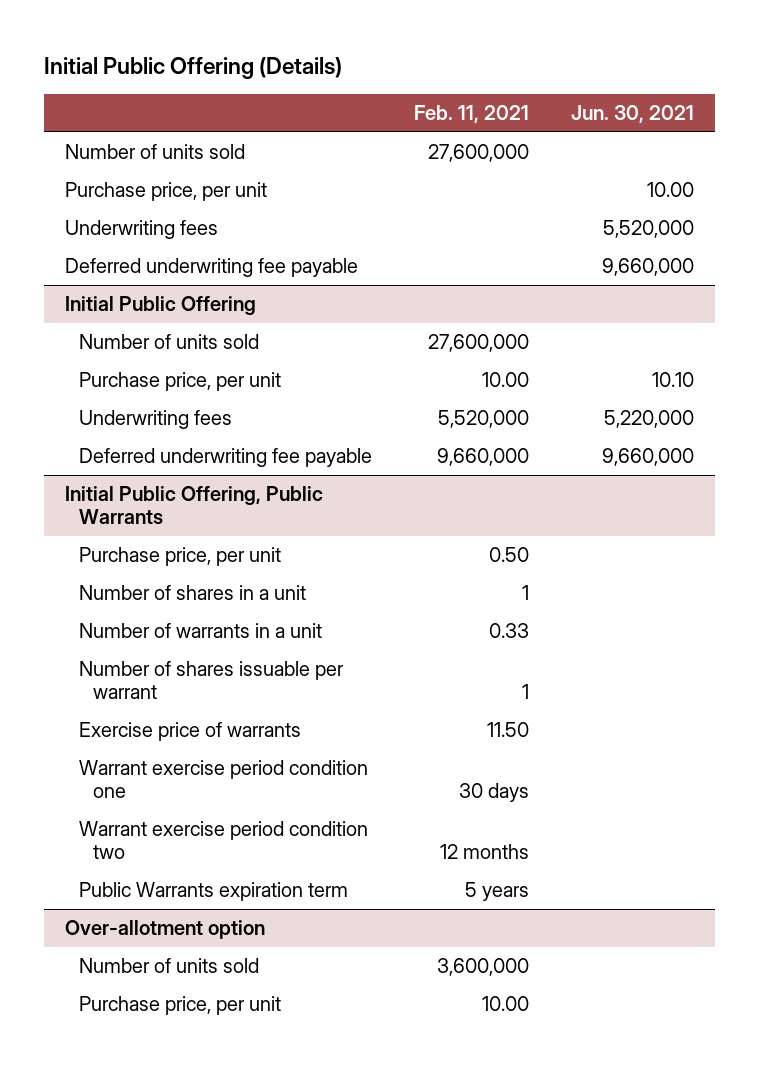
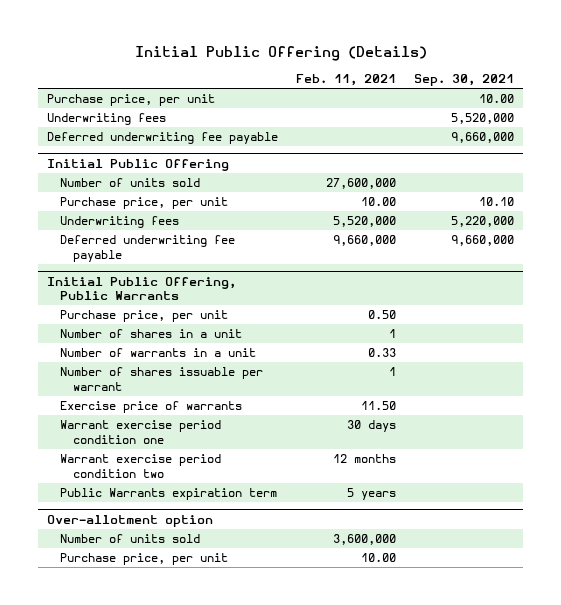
- | Feb. 11, 2021 | Jun. 30, 2021
+ | Feb. 11, 2021 | Sep. 30, 2021
- Number of units sold | 27,600,000 |

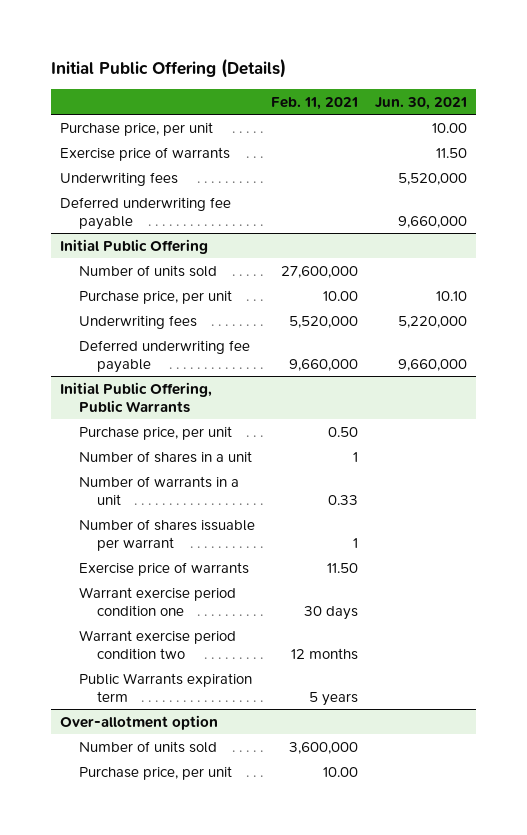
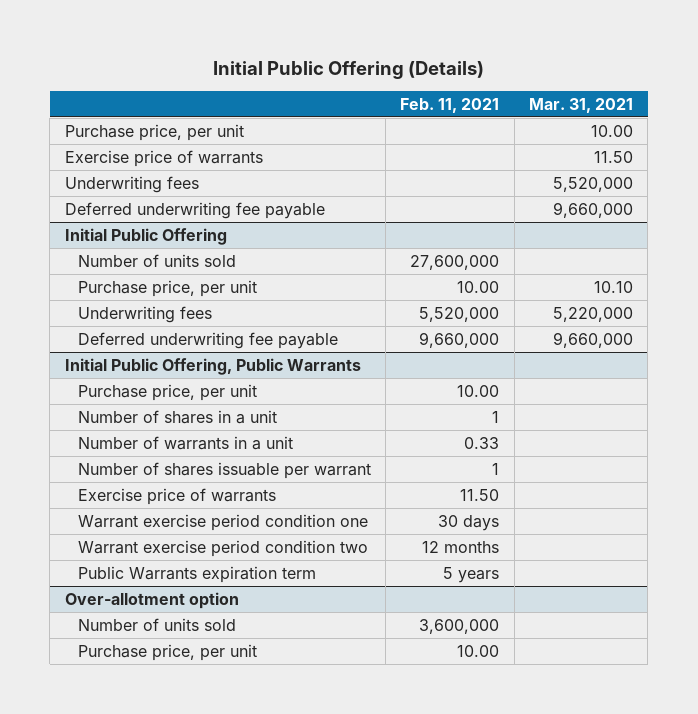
- | Feb. 11, 2021 | Jun. 30, 2021
+ | Feb. 11, 2021 | Mar. 31, 2021
@ Initial Public Offering, Public Warrants
- Purchase price, per unit | 0.50 |
+ Purchase price, per unit | 10.00 |

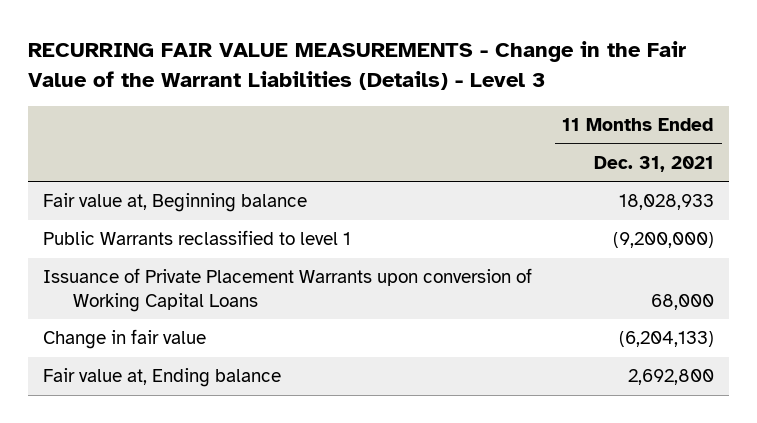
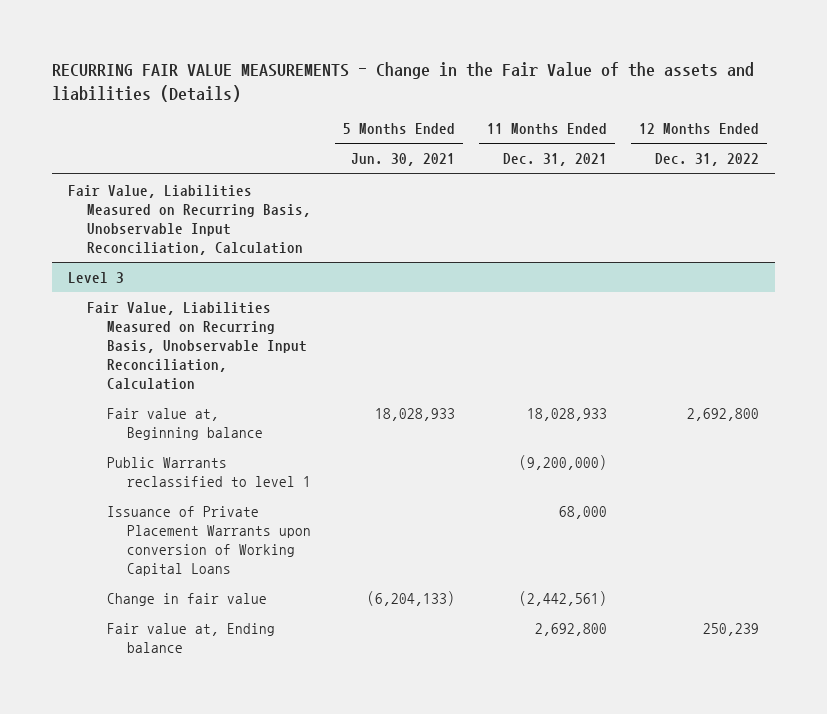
- RECURRING FAIR VALUE MEASUREMENTS - Change in the Fair Value of the Warrant Liabilities (Details) - Level 3
+ RECURRING FAIR VALUE MEASUREMENTS - Change in the Fair Value of the assets and liabilities (Details)
- | 11 Months Ended Dec. 31, 2021
+ | 5 Months Ended Jun. 30, 2021 | 11 Months Ended Dec. 31, 2021 | 12 Months Ended Dec. 31, 2022
+ Fair Value, Liabilities Measured on Recurring Basis, Unobservable Input Reconciliation, Calculation
+ Level 3
+ Fair Value, Liabilities Measured on Recurring Basis, Unobservable Input Reconciliation, Calculation
- Change in fair value | (6,204,133)
+ Change in fair value | (6,204,133) | (2,442,561) |

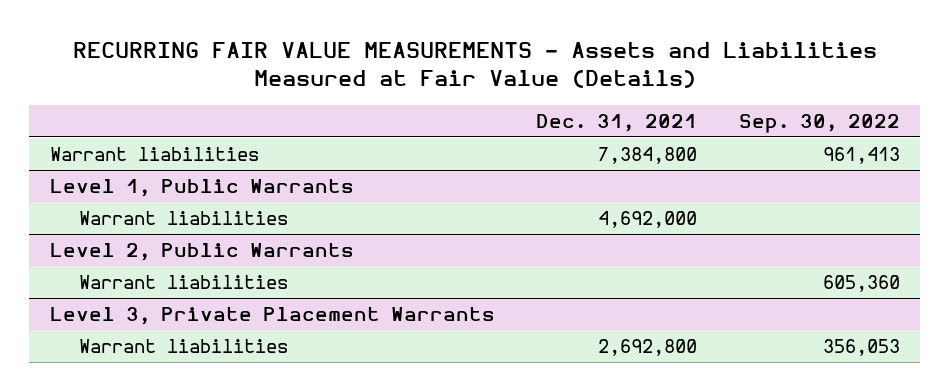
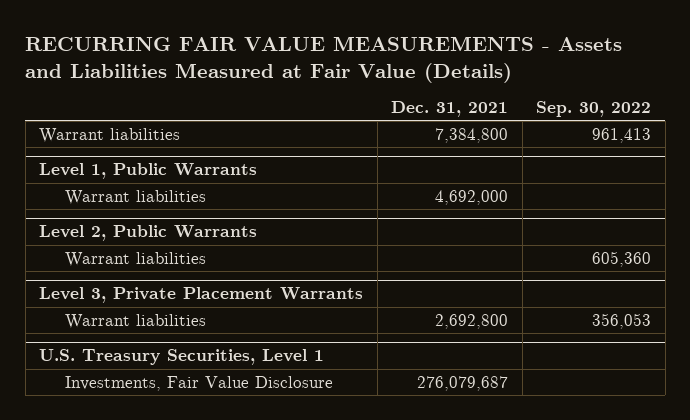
+ U.S. Treasury Securities, Level 1
+ Investments, Fair Value Disclosure | 276,079,687 |

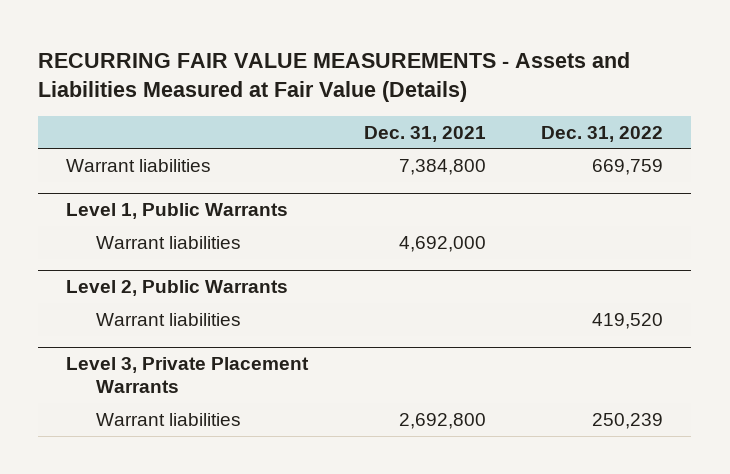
- | Dec. 31, 2021 | Sep. 30, 2022
+ | Dec. 31, 2021 | Dec. 31, 2022
- U.S. Treasury Securities, Level 1
- Investments, Fair Value Disclosure | 276,079,687 |

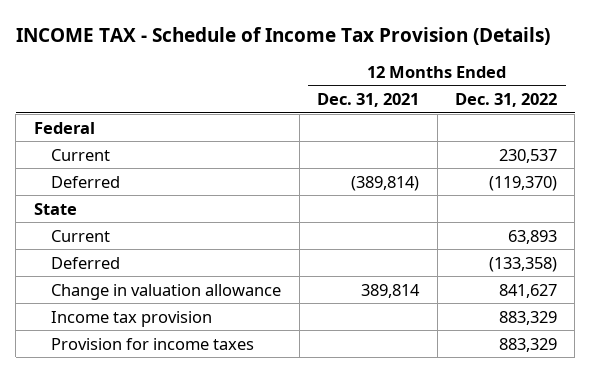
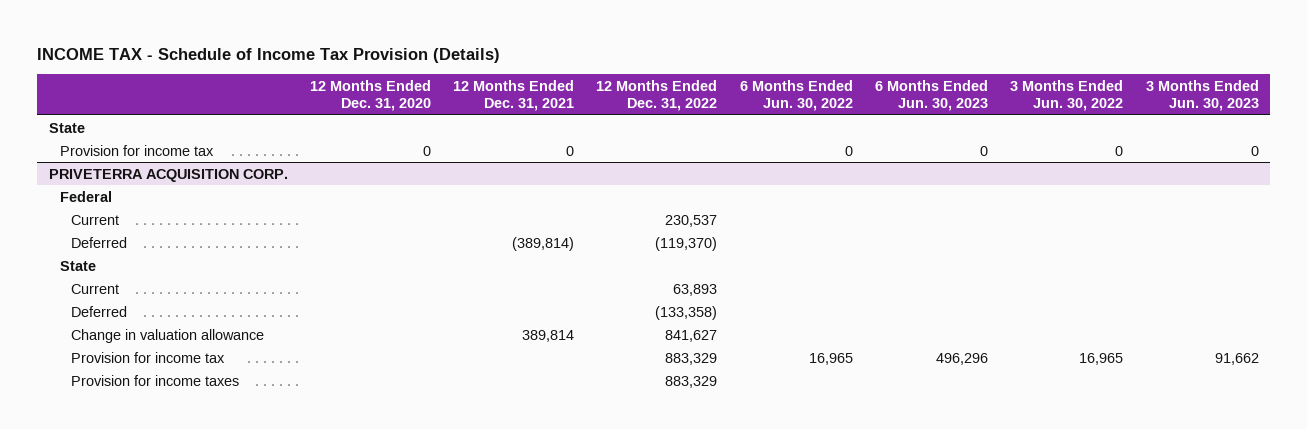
- | 12 Months Ended Dec. 31, 2021 | 12 Months Ended Dec. 31, 2022
+ | 12 Months Ended Dec. 31, 2020 | 12 Months Ended Dec. 31, 2021 | 12 Months Ended Dec. 31, 2022 | 6 Months Ended Jun. 30, 2022 | 6 Months Ended Jun. 30, 2023 | 3 Months Ended Jun. 30, 2022 | 3 Months Ended Jun. 30, 2023
+ State
+ Provision for income tax | 0 | 0 | | 0 | 0 | 0 | 0
+ PRIVETERRA ACQUISITION CORP.
- Income tax provision | | 883,329
+ Provision for income tax | | | 883,329 | 16,965 | 496,296 | 16,965 | 91,662

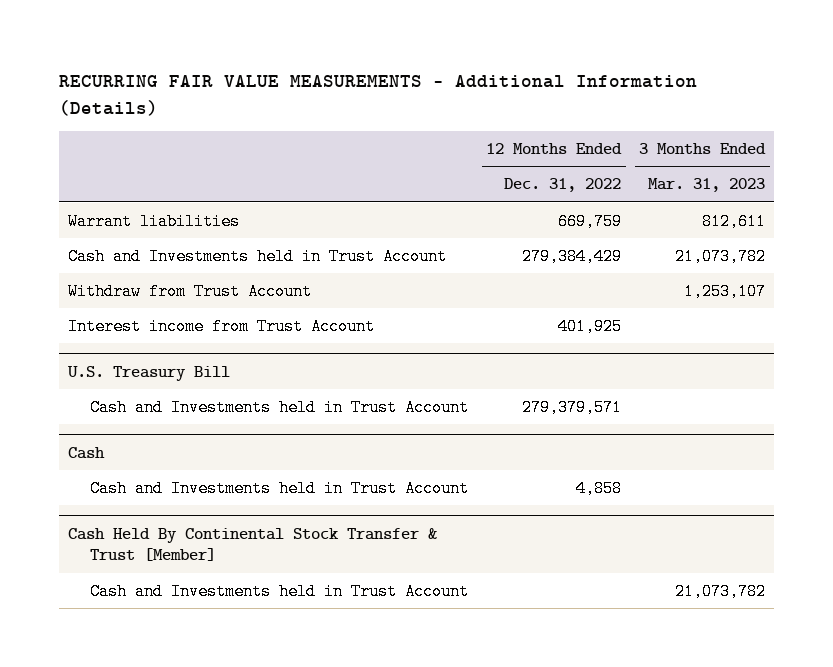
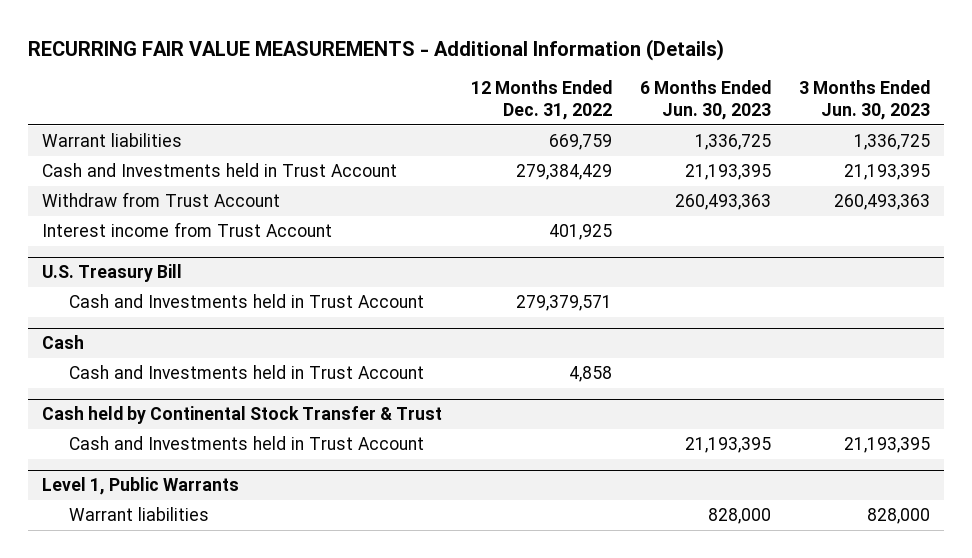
- | 12 Months Ended Dec. 31, 2022 | 3 Months Ended Mar. 31, 2023
+ | 12 Months Ended Dec. 31, 2022 | 6 Months Ended Jun. 30, 2023 | 3 Months Ended Jun. 30, 2023
- Cash Held By Continental Stock Transfer & Trust [Member]
+ Cash held by Continental Stock Transfer & Trust
+ Level 1, Public Warrants
+ Warrant liabilities | | 828,000 | 828,000

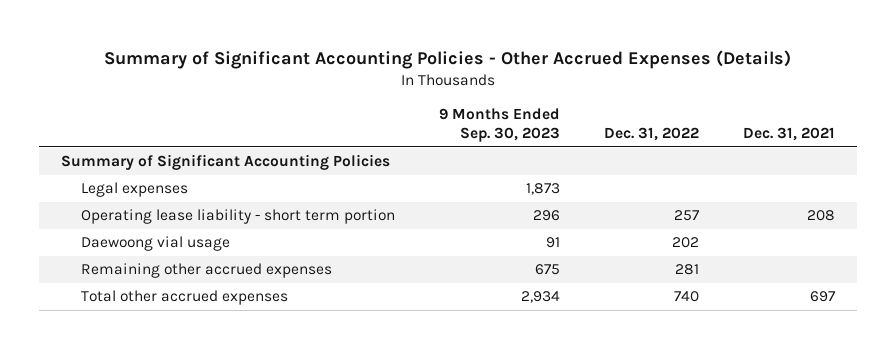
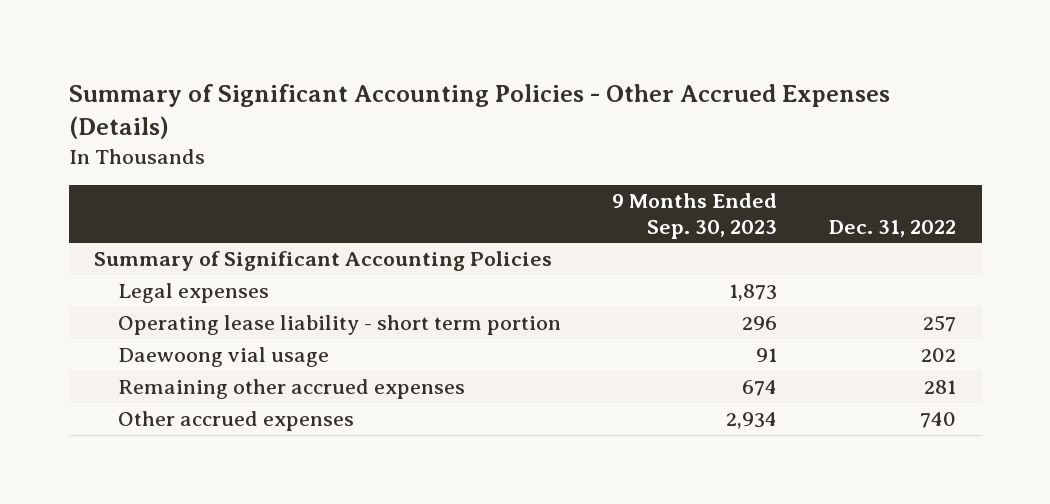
- | 9 Months Ended Sep. 30, 2023 | Dec. 31, 2022 | Dec. 31, 2021
+ | 9 Months Ended Sep. 30, 2023 | Dec. 31, 2022
- Remaining other accrued expenses | 675 | 281 |
- Total other accrued expenses | 2,934 | 740 | 697
+ Remaining other accrued expenses | 674 | 281
+ Other accrued expenses | 2,934 | 740

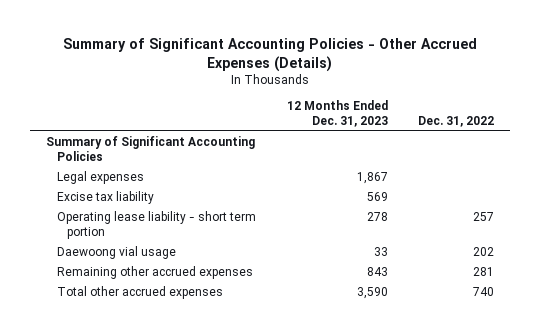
- | 9 Months Ended Sep. 30, 2023 | Dec. 31, 2022
+ | 12 Months Ended Dec. 31, 2023 | Dec. 31, 2022
+ Excise tax liability | 569 |
- Other accrued expenses | 2,934 | 740
+ Total other accrued expenses | 3,590 | 740

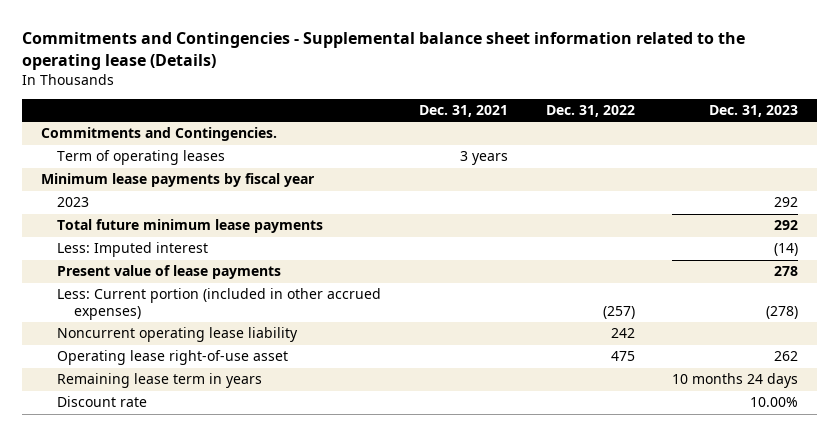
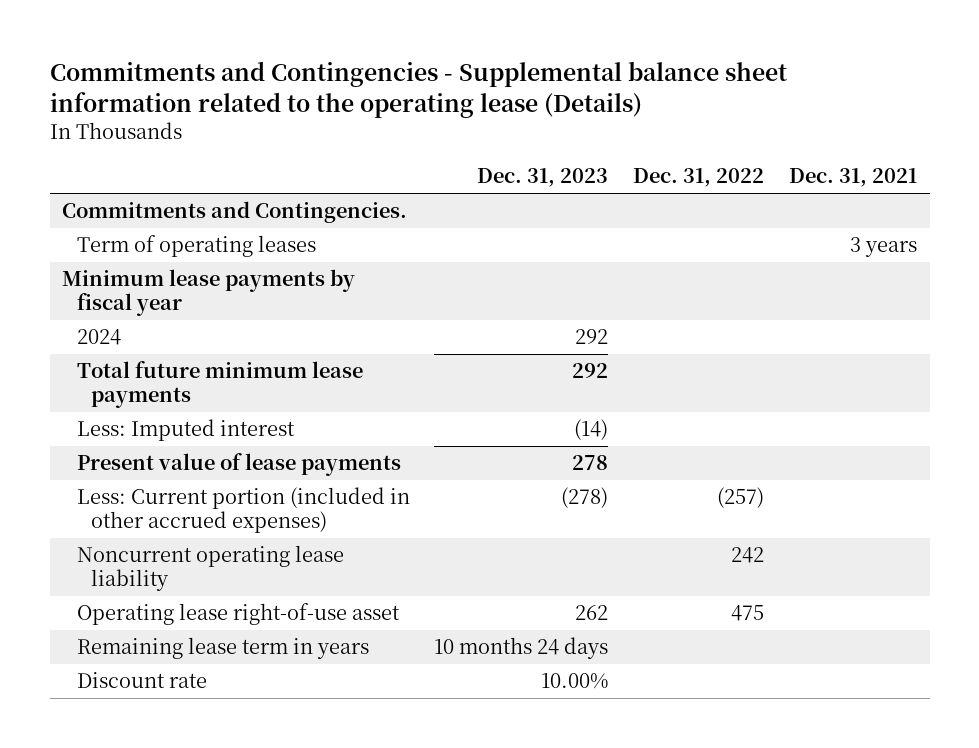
- | Dec. 31, 2021 | Dec. 31, 2022 | Dec. 31, 2023
+ | Dec. 31, 2023 | Dec. 31, 2022 | Dec. 31, 2021
- 2023 | | | 292
+ 2024 | 292 | |

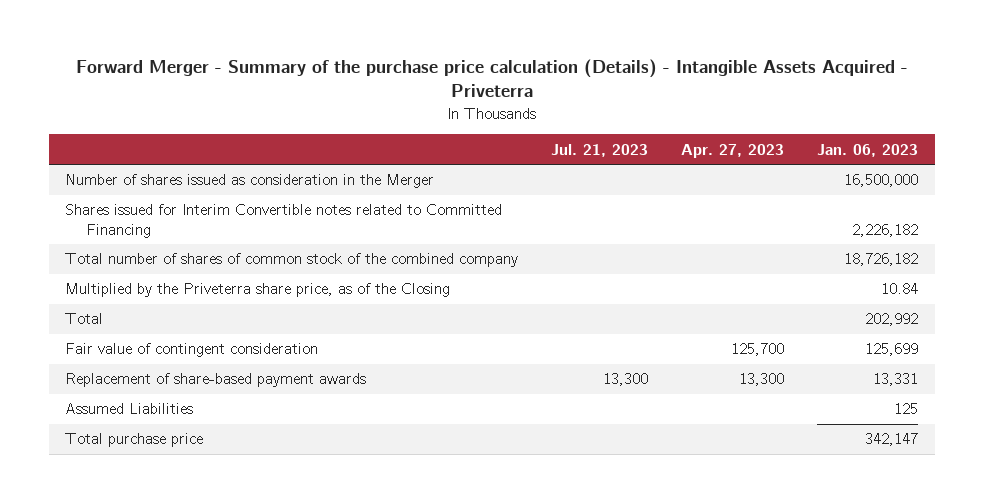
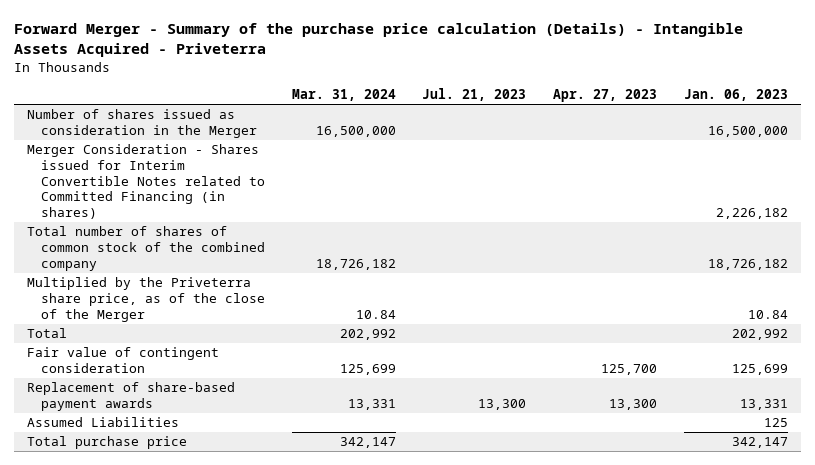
- | Jul. 21, 2023 | Apr. 27, 2023 | Jan. 06, 2023
+ | Mar. 31, 2024 | Jul. 21, 2023 | Apr. 27, 2023 | Jan. 06, 2023
- Shares issued for Interim Convertible notes related to Committed Financing | | | 2,226,182
+ Merger Consideration - Shares issued for Interim Convertible Notes related to Committed Financing (in shares) | | | | 2,226,182
- Multiplied by the Priveterra share price, as of the Closing | | | 10.84
+ Multiplied by the Priveterra share price, as of the close of the Merger | 10.84 | | | 10.84

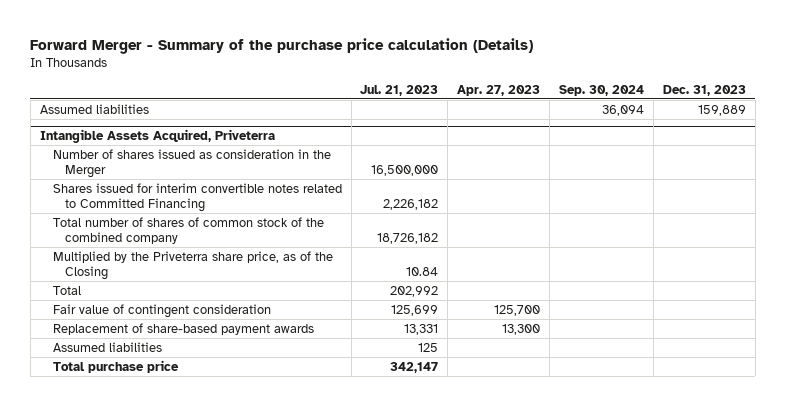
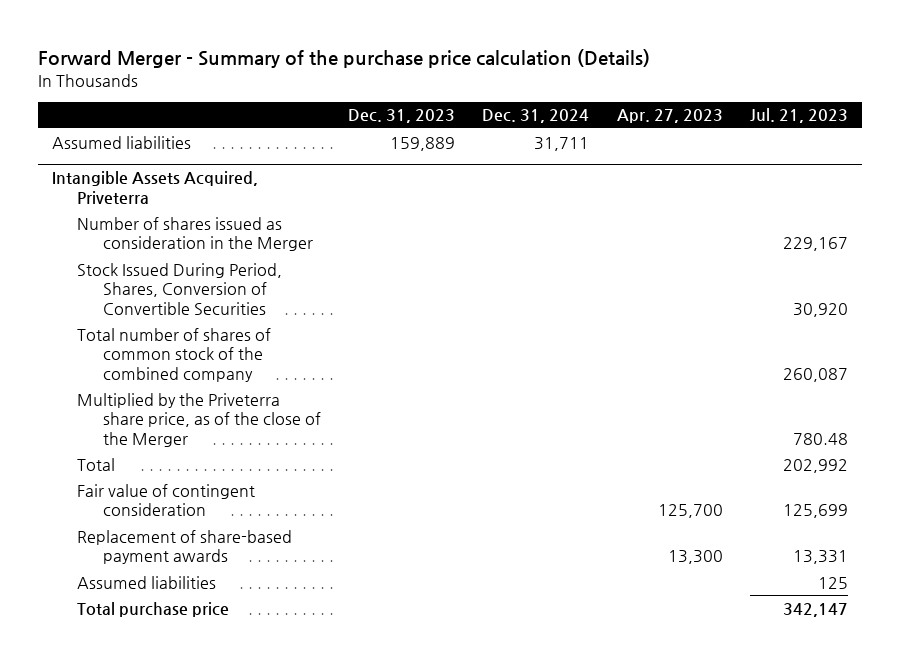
- | Jul. 21, 2023 | Apr. 27, 2023 | Sep. 30, 2024 | Dec. 31, 2023
+ | Dec. 31, 2023 | Dec. 31, 2024 | Apr. 27, 2023 | Jul. 21, 2023
@ Intangible Assets Acquired, Priveterra
- Number of shares issued as consideration in the Merger | 16,500,000 | | |
- Shares issued for interim convertible notes related to Committed Financing | 2,226,182 | | |
- Total number of shares of common stock of the combined company | 18,726,182 | | |
- Multiplied by the Priveterra share price, as of the Closing | 10.84 | | |
+ Number of shares issued as consideration in the Merger | | | | 229,167
+ Stock Issued During Period, Shares, Conversion of Convertible Securities | | | | 30,920
+ Total number of shares of common stock of the combined company | | | | 260,087
+ Multiplied by the Priveterra share price, as of the close of the Merger | | | | 780.48

